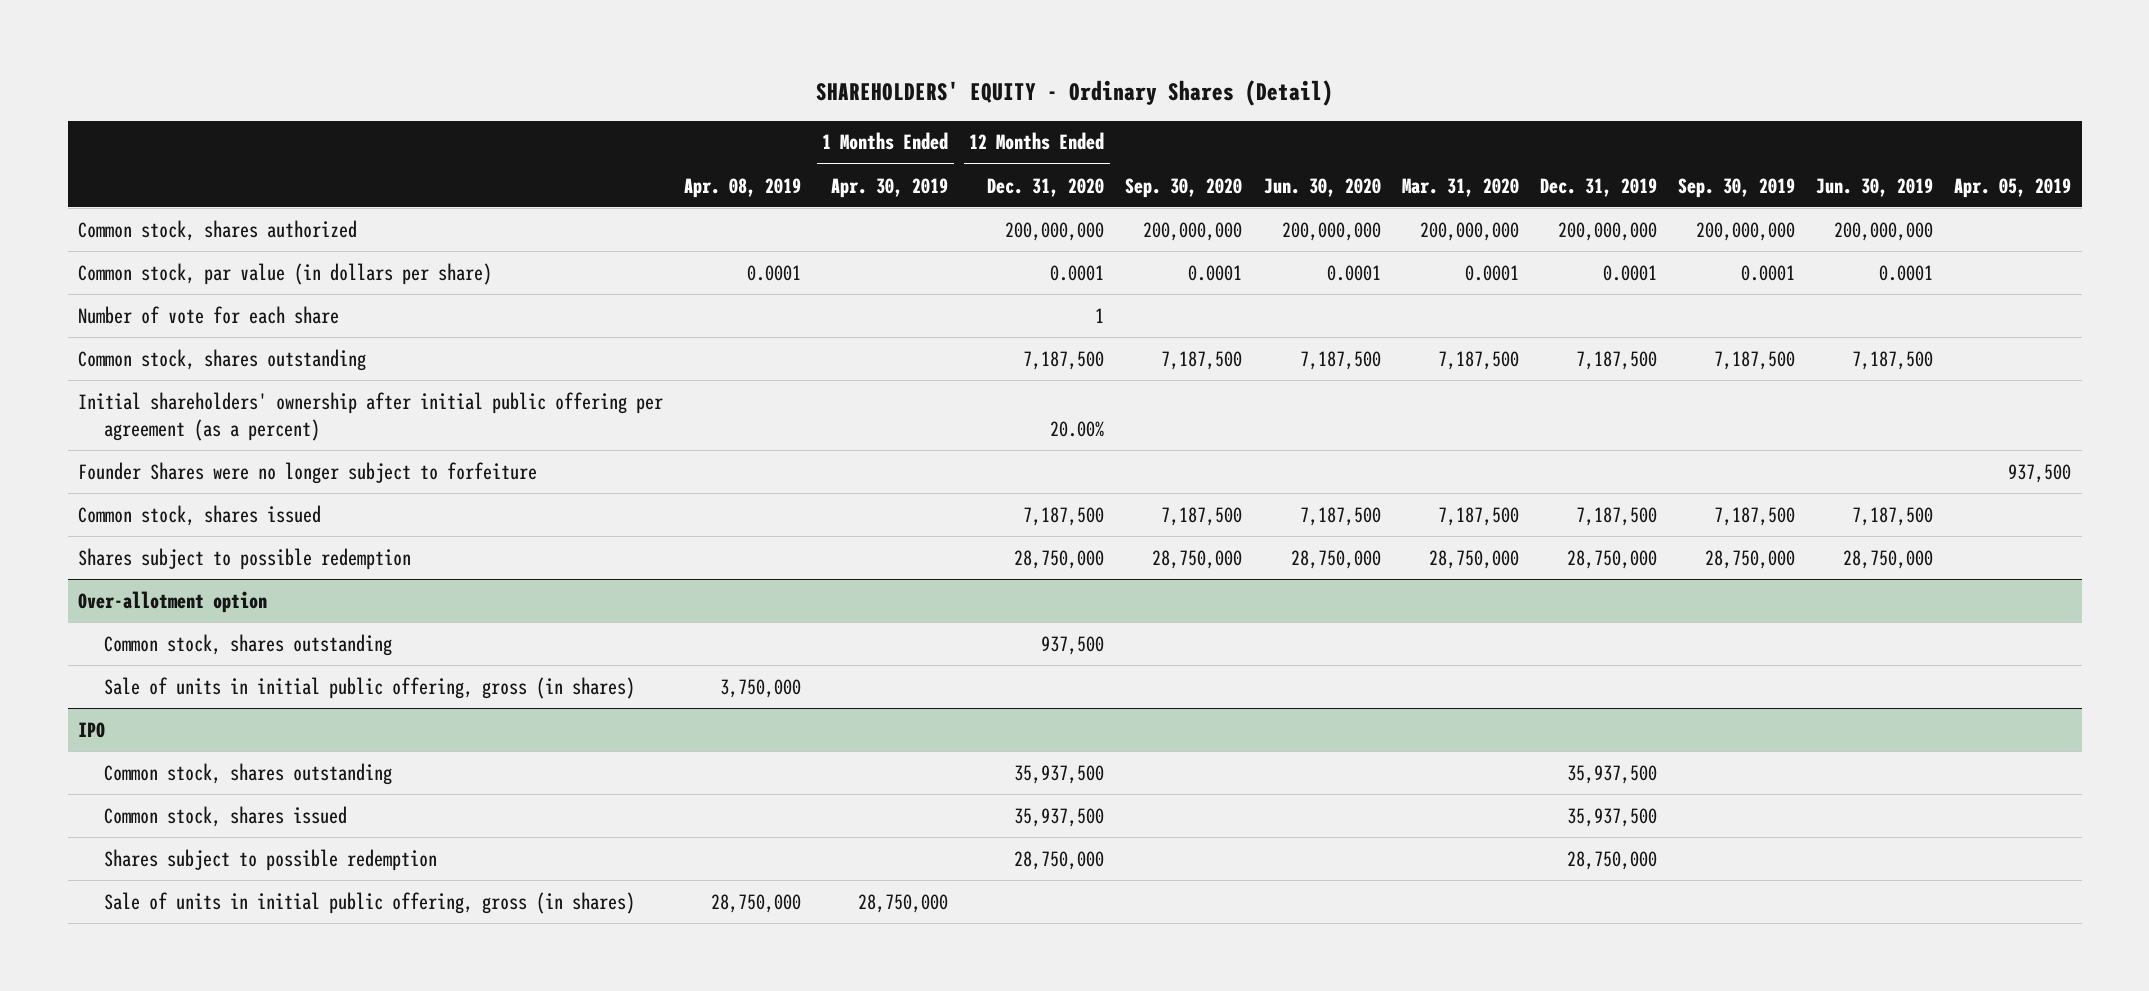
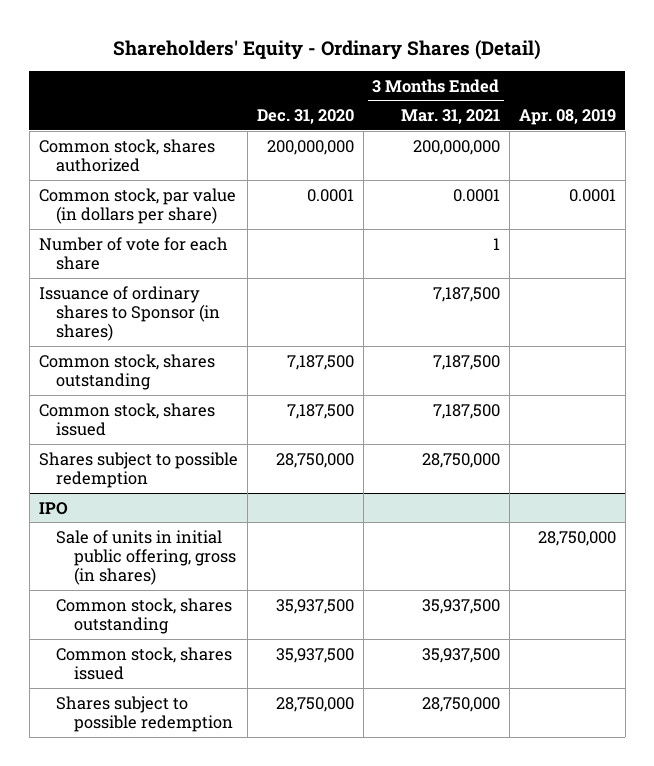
- SHAREHOLDERS' EQUITY - Ordinary Shares (Detail)
+ Shareholders' Equity - Ordinary Shares (Detail)
- | Apr. 08, 2019 | 1 Months Ended Apr. 30, 2019 | 12 Months Ended Dec. 31, 2020 | Sep. 30, 2020 | Jun. 30, 2020 | Mar. 31, 2020 | Dec. 31, 2019 | Sep. 30, 2019 | Jun. 30, 2019 | Apr. 05, 2019
+ | Dec. 31, 2020 | 3 Months Ended Mar. 31, 2021 | Apr. 08, 2019
+ Issuance of ordinary shares to Sponsor (in shares) | | 7,187,500 |
- Initial shareholders' ownership after initial public offering per agreement (as a percent) | | | 20.00% | | | | | | |
- Founder Shares were no longer subject to forfeiture | | | | | | | | | | 937,500
- Over-allotment option
- Common stock, shares outstanding | | | 937,500 | | | | | | |
- Sale of units in initial public offering, gross (in shares) | 3,750,000 | | | | | | | | |
@ IPO
moved up: Sale of units in initial public offering, gross (in shares) | | | 28,750,000

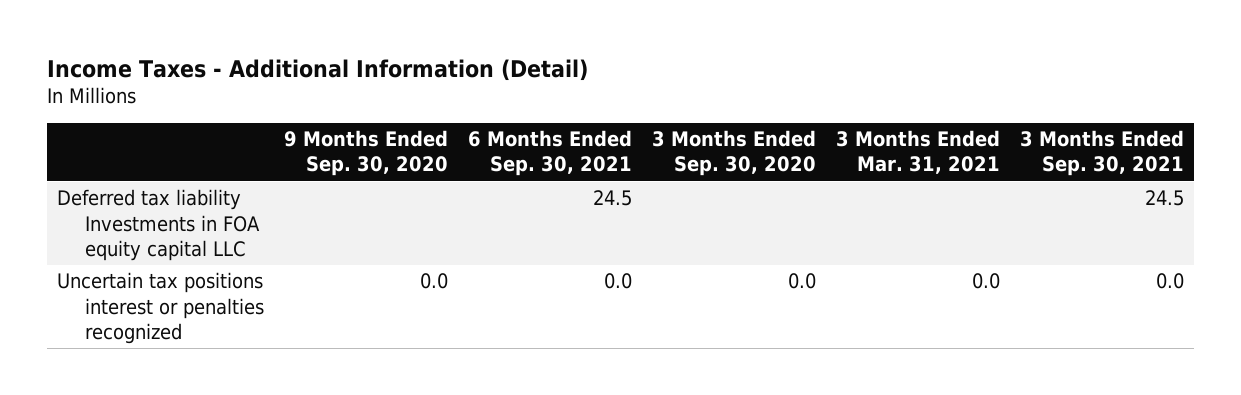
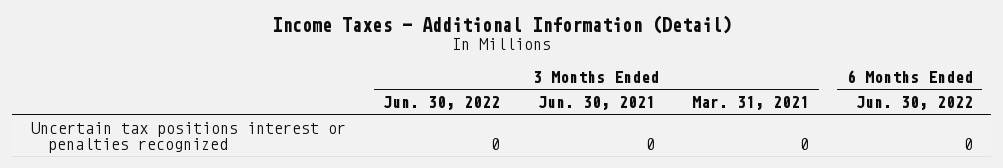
- | 9 Months Ended Sep. 30, 2020 | 6 Months Ended Sep. 30, 2021 | 3 Months Ended Sep. 30, 2020 | 3 Months Ended Mar. 31, 2021 | 3 Months Ended Sep. 30, 2021
+ | 3 Months Ended Jun. 30, 2022 | 3 Months Ended Jun. 30, 2021 | 3 Months Ended Mar. 31, 2021 | 6 Months Ended Jun. 30, 2022
- Deferred tax liability Investments in FOA equity capital LLC | | 24.5 | | | 24.5
- Uncertain tax positions interest or penalties recognized | 0.0 | 0.0 | 0.0 | 0.0 | 0.0
+ Uncertain tax positions interest or penalties recognized | 0 | 0 | 0 | 0

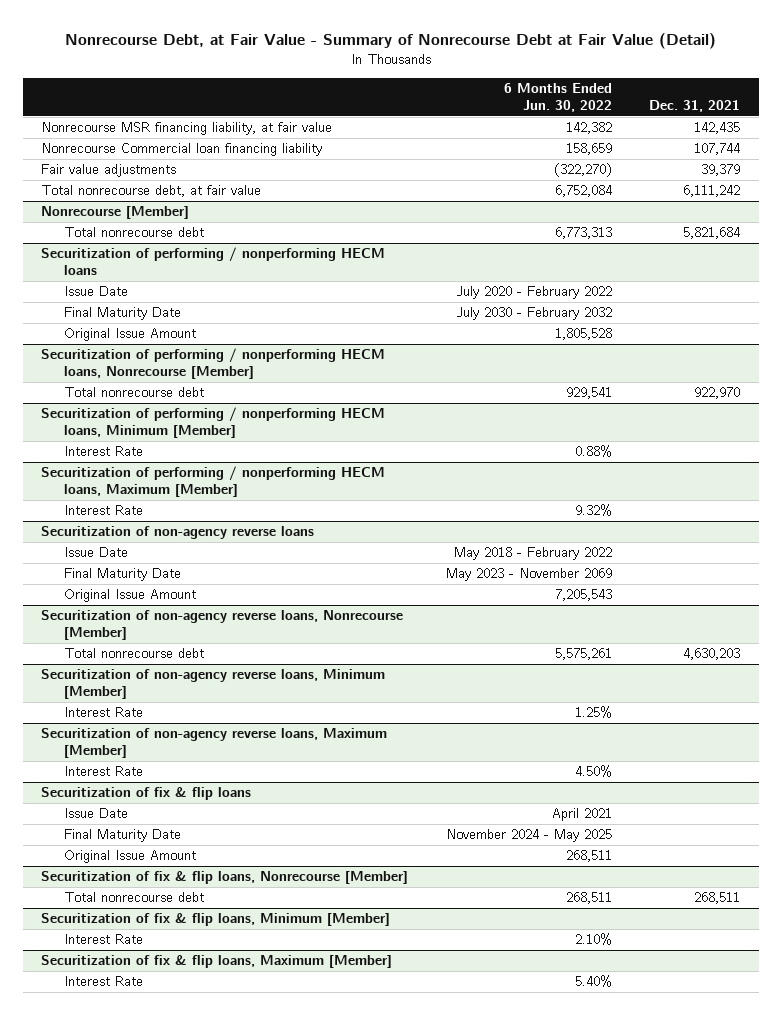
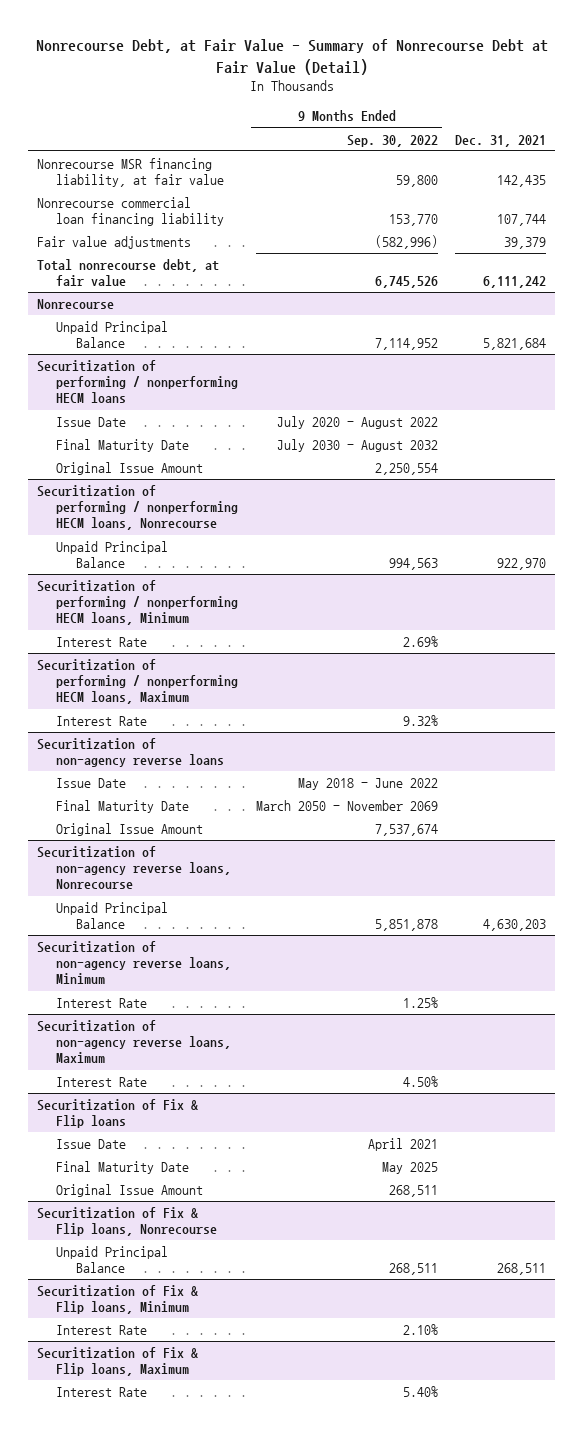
- | 6 Months Ended Jun. 30, 2022 | Dec. 31, 2021
+ | 9 Months Ended Sep. 30, 2022 | Dec. 31, 2021
- Nonrecourse Commercial loan financing liability | 158,659 | 107,744
+ Nonrecourse commercial loan financing liability | 153,770 | 107,744
- Nonrecourse [Member]
- Total nonrecourse debt | 6,773,313 | 5,821,684
+ Nonrecourse
+ Unpaid Principal Balance | 7,114,952 | 5,821,684
- Securitization of performing / nonperforming HECM loans, Nonrecourse [Member]
- Total nonrecourse debt | 929,541 | 922,970
- Securitization of performing / nonperforming HECM loans, Minimum [Member]
+ Securitization of performing / nonperforming HECM loans, Nonrecourse
+ Unpaid Principal Balance | 994,563 | 922,970
+ Securitization of performing / nonperforming HECM loans, Minimum
- Securitization of performing / nonperforming HECM loans, Maximum [Member]
+ Securitization of performing / nonperforming HECM loans, Maximum
- Securitization of non-agency reverse loans, Nonrecourse [Member]
- Total nonrecourse debt | 5,575,261 | 4,630,203
- Securitization of non-agency reverse loans, Minimum [Member]
+ Securitization of non-agency reverse loans, Nonrecourse
+ Unpaid Principal Balance | 5,851,878 | 4,630,203
+ Securitization of non-agency reverse loans, Minimum
- Securitization of non-agency reverse loans, Maximum [Member]
+ Securitization of non-agency reverse loans, Maximum
- Securitization of fix & flip loans
+ Securitization of Fix & Flip loans
- Securitization of fix & flip loans, Nonrecourse [Member]
- Total nonrecourse debt | 268,511 | 268,511
- Securitization of fix & flip loans, Minimum [Member]
+ Securitization of Fix & Flip loans, Nonrecourse
+ Unpaid Principal Balance | 268,511 | 268,511
+ Securitization of Fix & Flip loans, Minimum
- Securitization of fix & flip loans, Maximum [Member]
+ Securitization of Fix & Flip loans, Maximum

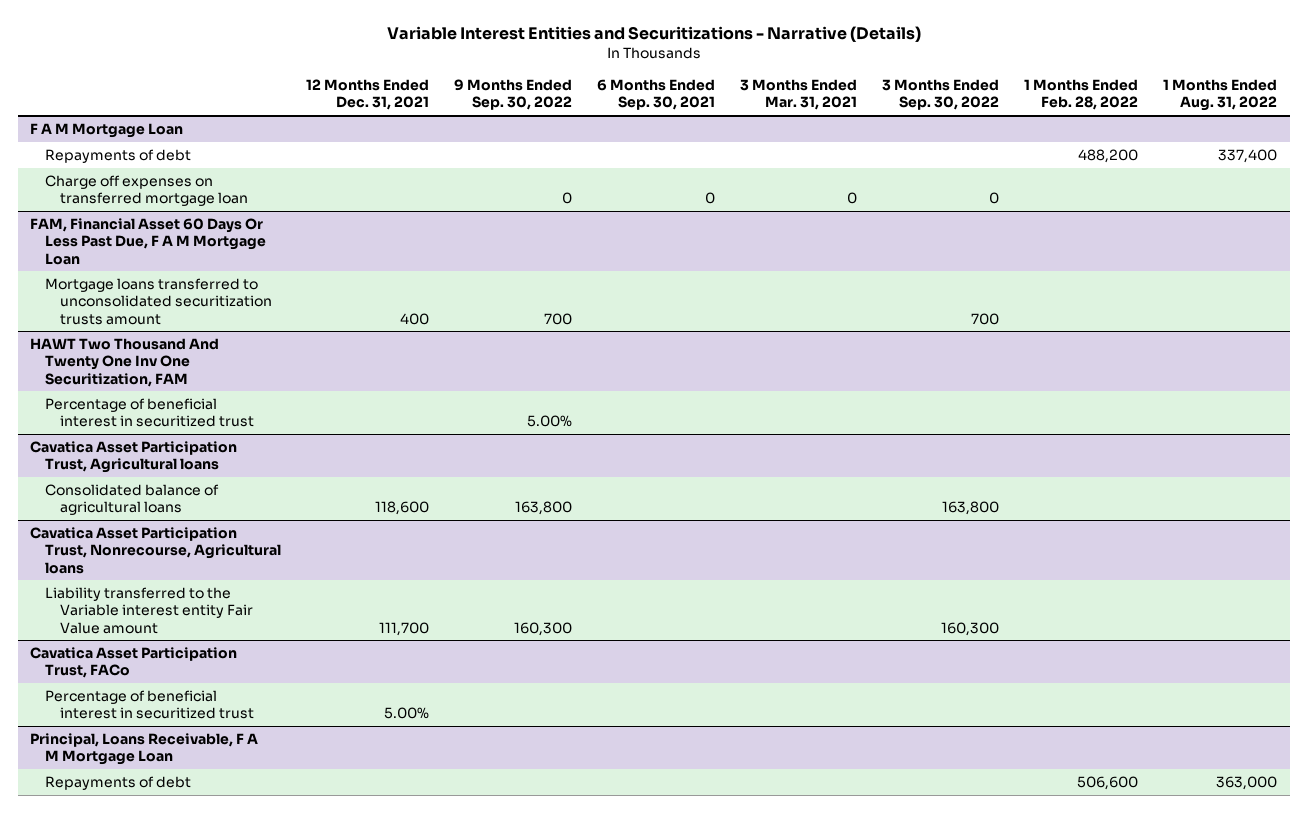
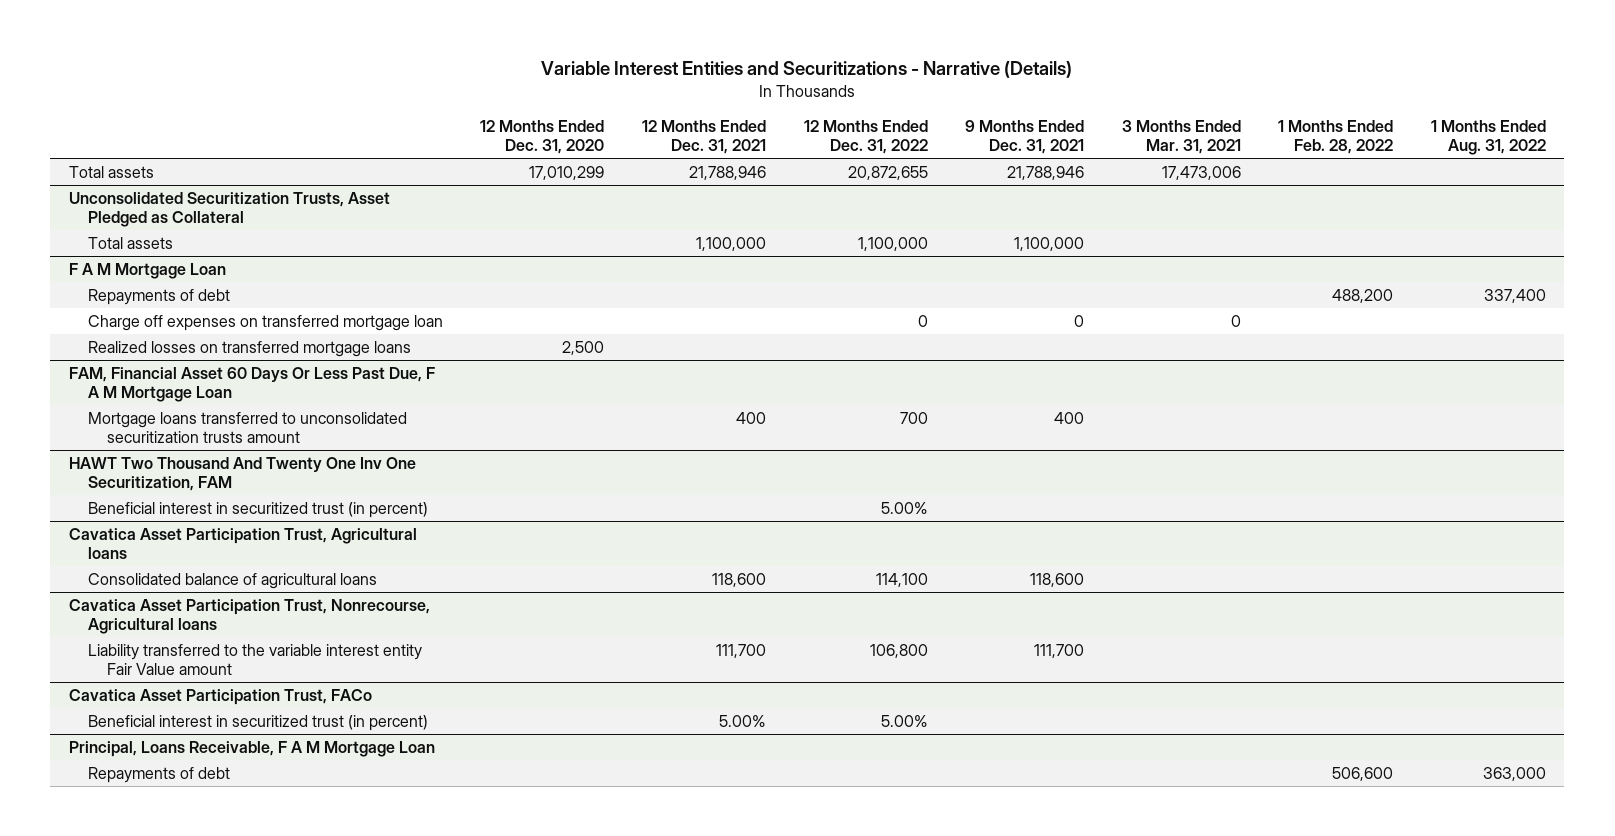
- | 12 Months Ended Dec. 31, 2021 | 9 Months Ended Sep. 30, 2022 | 6 Months Ended Sep. 30, 2021 | 3 Months Ended Mar. 31, 2021 | 3 Months Ended Sep. 30, 2022 | 1 Months Ended Feb. 28, 2022 | 1 Months Ended Aug. 31, 2022
+ | 12 Months Ended Dec. 31, 2020 | 12 Months Ended Dec. 31, 2021 | 12 Months Ended Dec. 31, 2022 | 9 Months Ended Dec. 31, 2021 | 3 Months Ended Mar. 31, 2021 | 1 Months Ended Feb. 28, 2022 | 1 Months Ended Aug. 31, 2022
+ Total assets | 17,010,299 | 21,788,946 | 20,872,655 | 21,788,946 | 17,473,006 | |
+ Unconsolidated Securitization Trusts, Asset Pledged as Collateral
+ Total assets | | 1,100,000 | 1,100,000 | 1,100,000 | | |
@ F A M Mortgage Loan
+ Realized losses on transferred mortgage loans | 2,500 | | | | | |
@ HAWT Two Thousand And Twenty One Inv One Securitization, FAM
- Percentage of beneficial interest in securitized trust | | 5.00% | | | | |
+ Beneficial interest in securitized trust (in percent) | | | 5.00% | | | |
@ Cavatica Asset Participation Trust, Nonrecourse, Agricultural loans
- Liability transferred to the Variable interest entity Fair Value amount | 111,700 | 160,300 | | | 160,300 | |
+ Liability transferred to the variable interest entity Fair Value amount | | 111,700 | 106,800 | 111,700 | | |
@ Cavatica Asset Participation Trust, FACo
- Percentage of beneficial interest in securitized trust | 5.00% | | | | | |
+ Beneficial interest in securitized trust (in percent) | | 5.00% | 5.00% | | | |

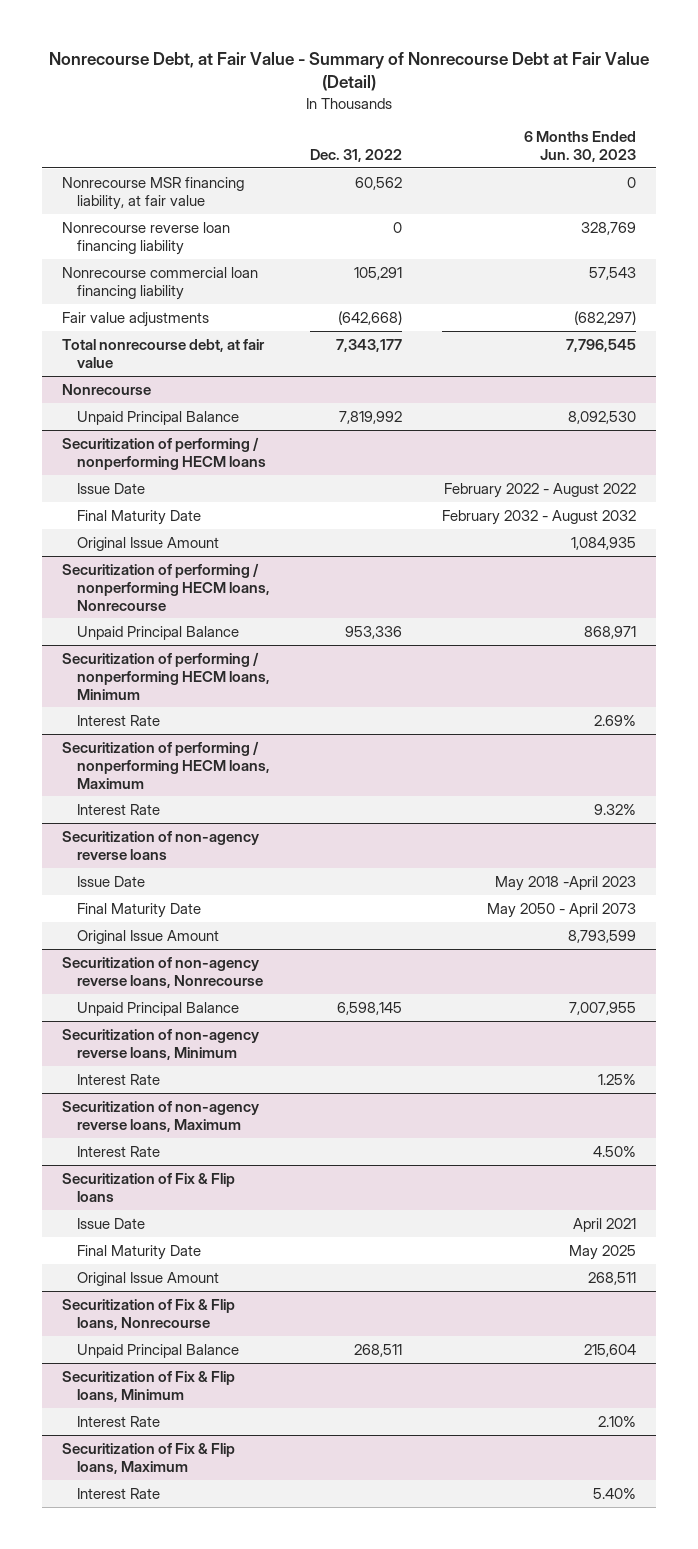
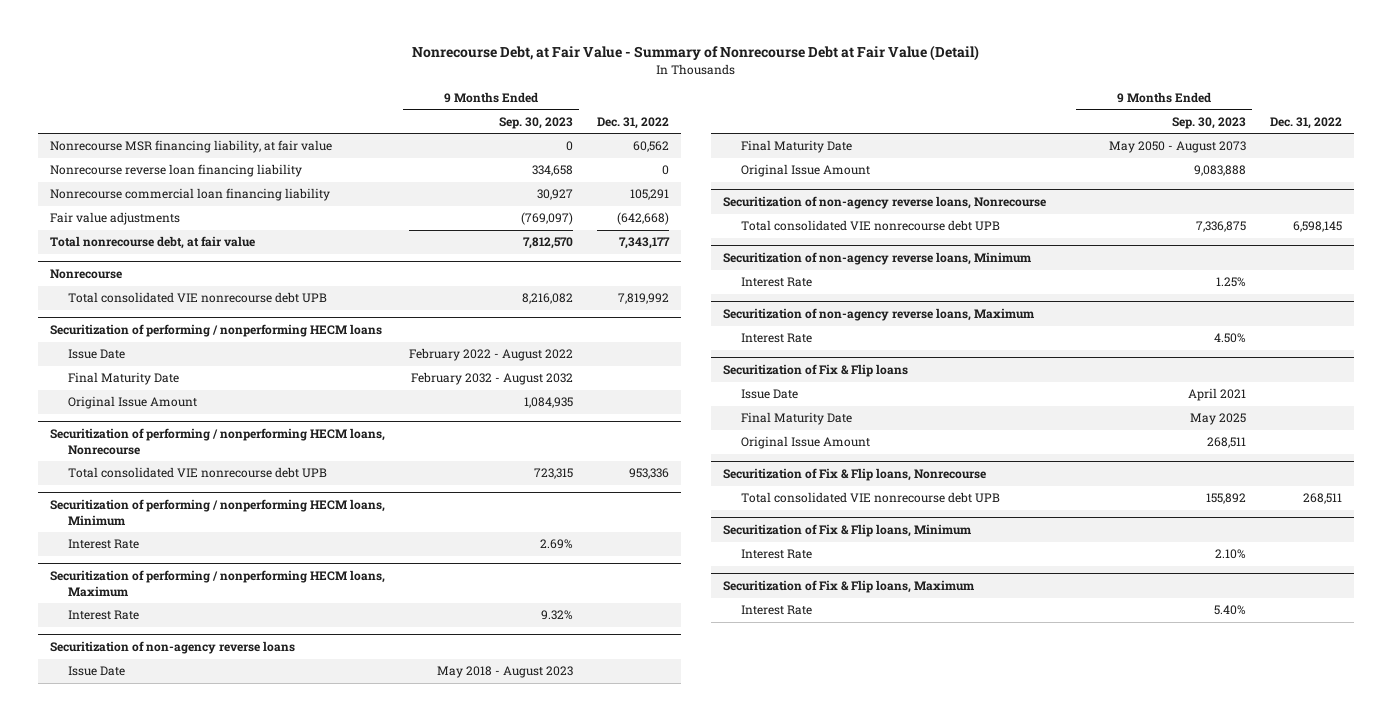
- | Dec. 31, 2022 | 6 Months Ended Jun. 30, 2023
+ | 9 Months Ended Sep. 30, 2023 | Dec. 31, 2022
@ Nonrecourse
- Unpaid Principal Balance | 7,819,992 | 8,092,530
+ Total consolidated VIE nonrecourse debt UPB | 8,216,082 | 7,819,992
@ Securitization of performing / nonperforming HECM loans, Nonrecourse
- Unpaid Principal Balance | 953,336 | 868,971
+ Total consolidated VIE nonrecourse debt UPB | 723,315 | 953,336
@ Securitization of non-agency reverse loans, Nonrecourse
- Unpaid Principal Balance | 6,598,145 | 7,007,955
+ Total consolidated VIE nonrecourse debt UPB | 7,336,875 | 6,598,145
@ Securitization of Fix & Flip loans, Nonrecourse
- Unpaid Principal Balance | 268,511 | 215,604
+ Total consolidated VIE nonrecourse debt UPB | 155,892 | 268,511

